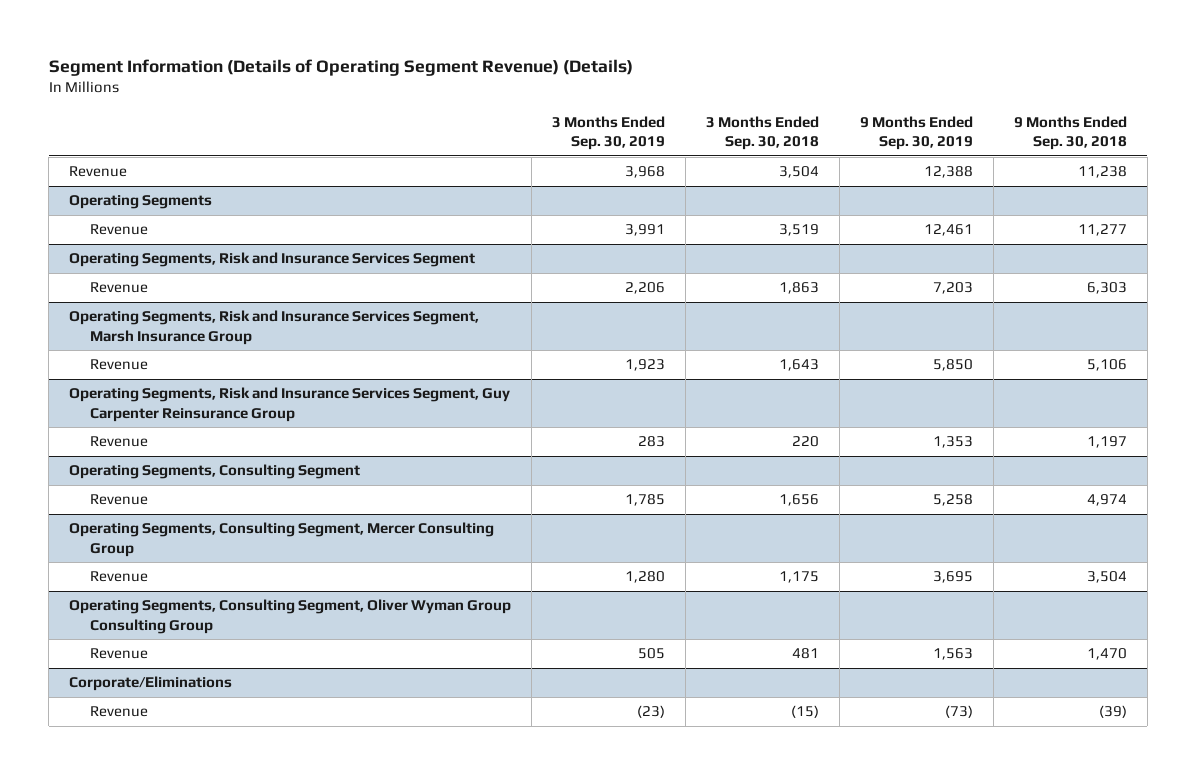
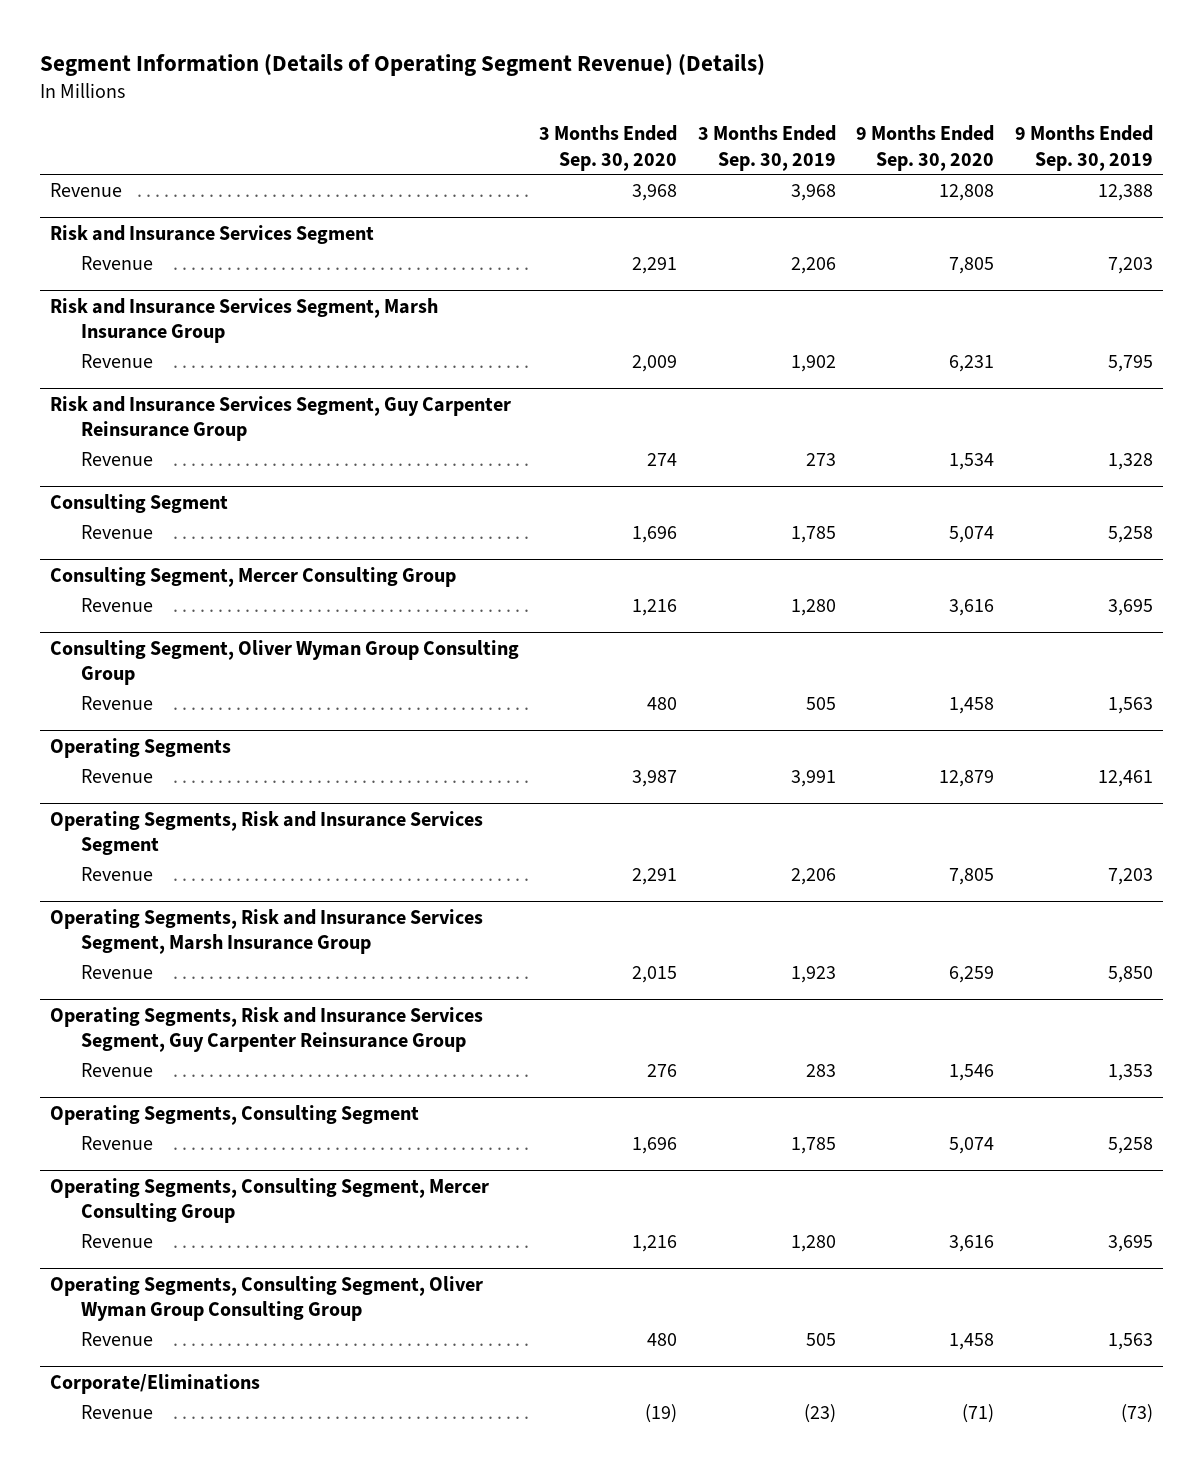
- | 3 Months Ended Sep. 30, 2019 | 3 Months Ended Sep. 30, 2018 | 9 Months Ended Sep. 30, 2019 | 9 Months Ended Sep. 30, 2018
+ | 3 Months Ended Sep. 30, 2020 | 3 Months Ended Sep. 30, 2019 | 9 Months Ended Sep. 30, 2020 | 9 Months Ended Sep. 30, 2019
+ Risk and Insurance Services Segment
+ Revenue | 2,291 | 2,206 | 7,805 | 7,203
+ Risk and Insurance Services Segment, Marsh Insurance Group
+ Revenue | 2,009 | 1,902 | 6,231 | 5,795
+ Risk and Insurance Services Segment, Guy Carpenter Reinsurance Group
+ Revenue | 274 | 273 | 1,534 | 1,328
+ Consulting Segment
+ Revenue | 1,696 | 1,785 | 5,074 | 5,258
+ Consulting Segment, Mercer Consulting Group
+ Revenue | 1,216 | 1,280 | 3,616 | 3,695
+ Consulting Segment, Oliver Wyman Group Consulting Group
+ Revenue | 480 | 505 | 1,458 | 1,563

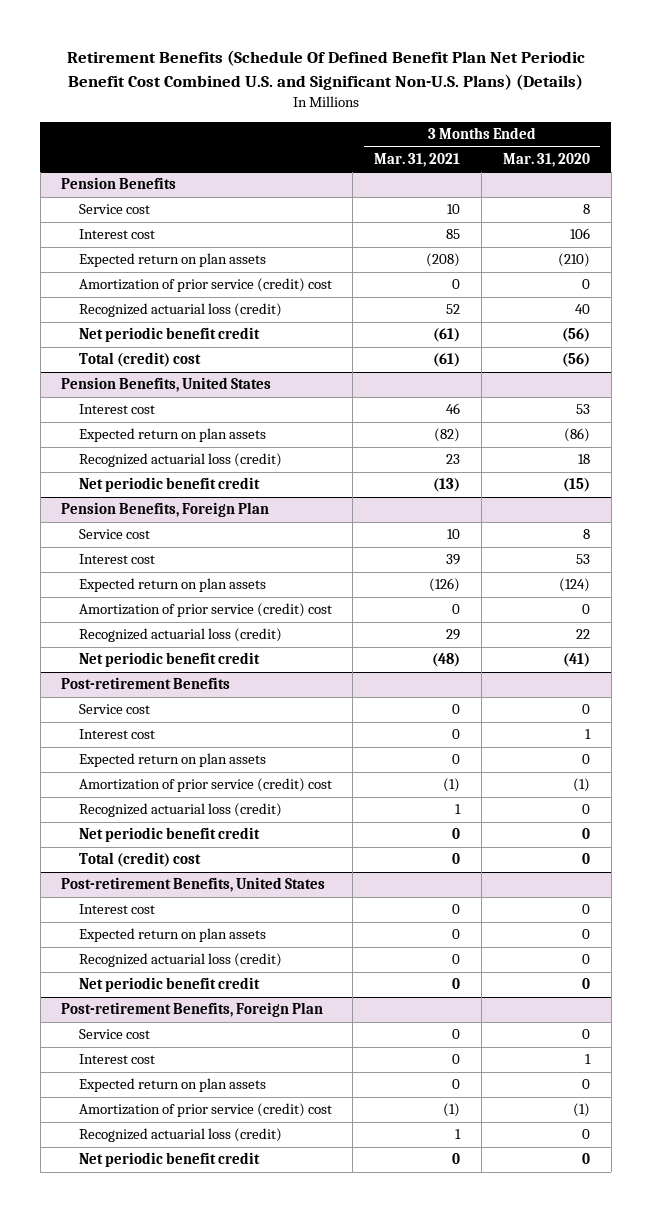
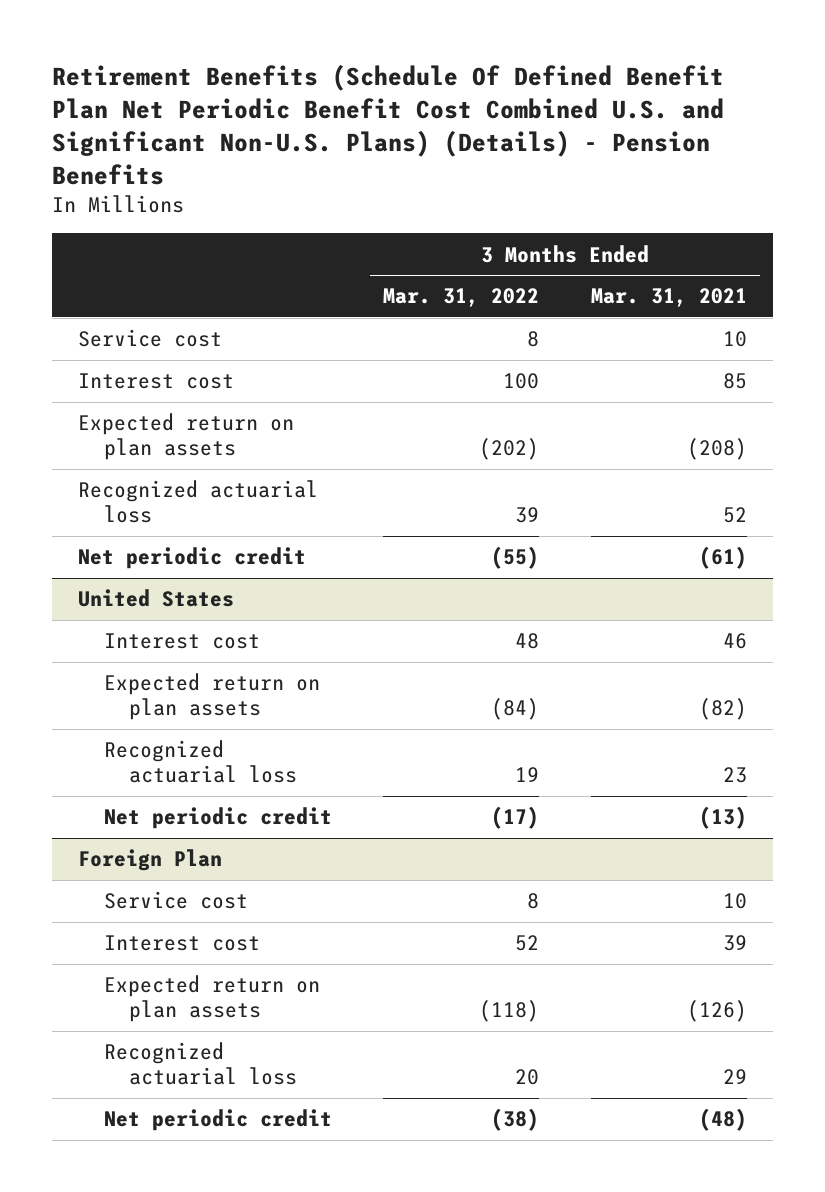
- Retirement Benefits (Schedule Of Defined Benefit Plan Net Periodic Benefit Cost Combined U.S. and Significant Non-U.S. Plans) (Details)
+ Retirement Benefits (Schedule Of Defined Benefit Plan Net Periodic Benefit Cost Combined U.S. and Significant Non-U.S. Plans) (Details) - Pension Benefits
- | 3 Months Ended Mar. 31, 2021 | 3 Months Ended Mar. 31, 2020
+ | 3 Months Ended Mar. 31, 2022 | 3 Months Ended Mar. 31, 2021
- Pension Benefits
- Amortization of prior service (credit) cost | 0 | 0
- Recognized actuarial loss (credit) | 52 | 40
- Net periodic benefit credit | (61) | (56)
- Total (credit) cost | (61) | (56)
- Pension Benefits, United States
+ Recognized actuarial loss | 39 | 52
+ Net periodic credit | (55) | (61)
+ United States
- Recognized actuarial loss (credit) | 23 | 18
- Net periodic benefit credit | (13) | (15)
- Pension Benefits, Foreign Plan
+ Recognized actuarial loss | 19 | 23
+ Net periodic credit | (17) | (13)
+ Foreign Plan
- Amortization of prior service (credit) cost | 0 | 0
- Recognized actuarial loss (credit) | 29 | 22
- Net periodic benefit credit | (48) | (41)
- Post-retirement Benefits
- Service cost | 0 | 0
- Interest cost | 0 | 1
- Expected return on plan assets | 0 | 0
- Amortization of prior service (credit) cost | (1) | (1)
- Recognized actuarial loss (credit) | 1 | 0
- Net periodic benefit credit | 0 | 0
- Total (credit) cost | 0 | 0
- Post-retirement Benefits, United States
- Interest cost | 0 | 0
- Expected return on plan assets | 0 | 0
- Recognized actuarial loss (credit) | 0 | 0
- Net periodic benefit credit | 0 | 0
- Post-retirement Benefits, Foreign Plan
- Service cost | 0 | 0
- Interest cost | 0 | 1
- Expected return on plan assets | 0 | 0
- Amortization of prior service (credit) cost | (1) | (1)
- Recognized actuarial loss (credit) | 1 | 0
- Net periodic benefit credit | 0 | 0
+ Recognized actuarial loss | 20 | 29
+ Net periodic credit | (38) | (48)

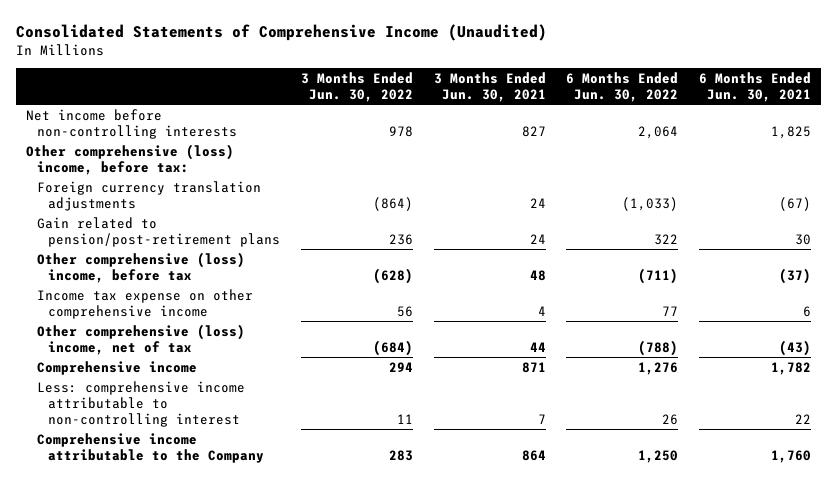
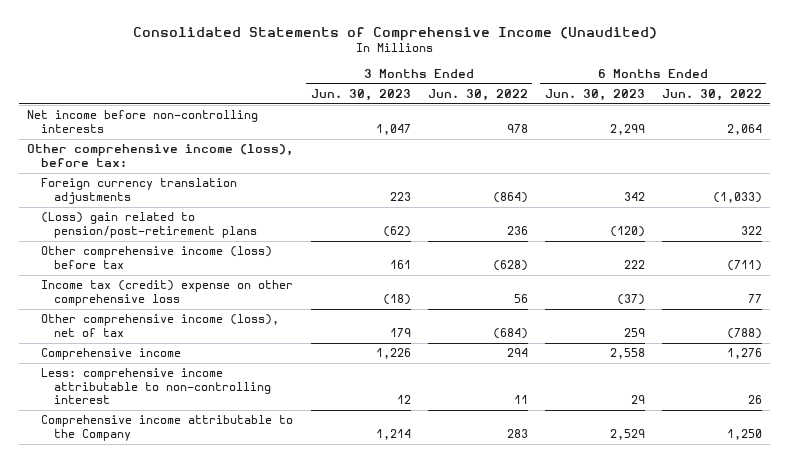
- | 3 Months Ended Jun. 30, 2022 | 3 Months Ended Jun. 30, 2021 | 6 Months Ended Jun. 30, 2022 | 6 Months Ended Jun. 30, 2021
+ | 3 Months Ended Jun. 30, 2023 | 3 Months Ended Jun. 30, 2022 | 6 Months Ended Jun. 30, 2023 | 6 Months Ended Jun. 30, 2022
- Other comprehensive (loss) income, before tax:
+ Other comprehensive income (loss), before tax:
- Gain related to pension/post-retirement plans | 236 | 24 | 322 | 30
- Other comprehensive (loss) income, before tax | (628) | 48 | (711) | (37)
- Income tax expense on other comprehensive income | 56 | 4 | 77 | 6
- Other comprehensive (loss) income, net of tax | (684) | 44 | (788) | (43)
+ (Loss) gain related to pension/post-retirement plans | (62) | 236 | (120) | 322
+ Other comprehensive income (loss) before tax | 161 | (628) | 222 | (711)
+ Income tax (credit) expense on other comprehensive loss | (18) | 56 | (37) | 77
+ Other comprehensive income (loss), net of tax | 179 | (684) | 259 | (788)

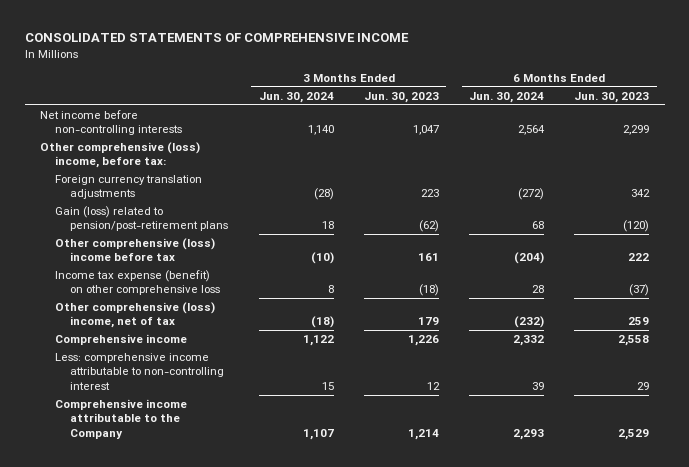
- Consolidated Statements of Comprehensive Income (Unaudited)
+ CONSOLIDATED STATEMENTS OF COMPREHENSIVE INCOME
- | 3 Months Ended Jun. 30, 2023 | 3 Months Ended Jun. 30, 2022 | 6 Months Ended Jun. 30, 2023 | 6 Months Ended Jun. 30, 2022
+ | 3 Months Ended Jun. 30, 2024 | 3 Months Ended Jun. 30, 2023 | 6 Months Ended Jun. 30, 2024 | 6 Months Ended Jun. 30, 2023
- Other comprehensive income (loss), before tax:
+ Other comprehensive (loss) income, before tax:
- (Loss) gain related to pension/post-retirement plans | (62) | 236 | (120) | 322
- Other comprehensive income (loss) before tax | 161 | (628) | 222 | (711)
- Income tax (credit) expense on other comprehensive loss | (18) | 56 | (37) | 77
- Other comprehensive income (loss), net of tax | 179 | (684) | 259 | (788)
+ Gain (loss) related to pension/post-retirement plans | 18 | (62) | 68 | (120)
+ Other comprehensive (loss) income before tax | (10) | 161 | (204) | 222
+ Income tax expense (benefit) on other comprehensive loss | 8 | (18) | 28 | (37)
+ Other comprehensive (loss) income, net of tax | (18) | 179 | (232) | 259

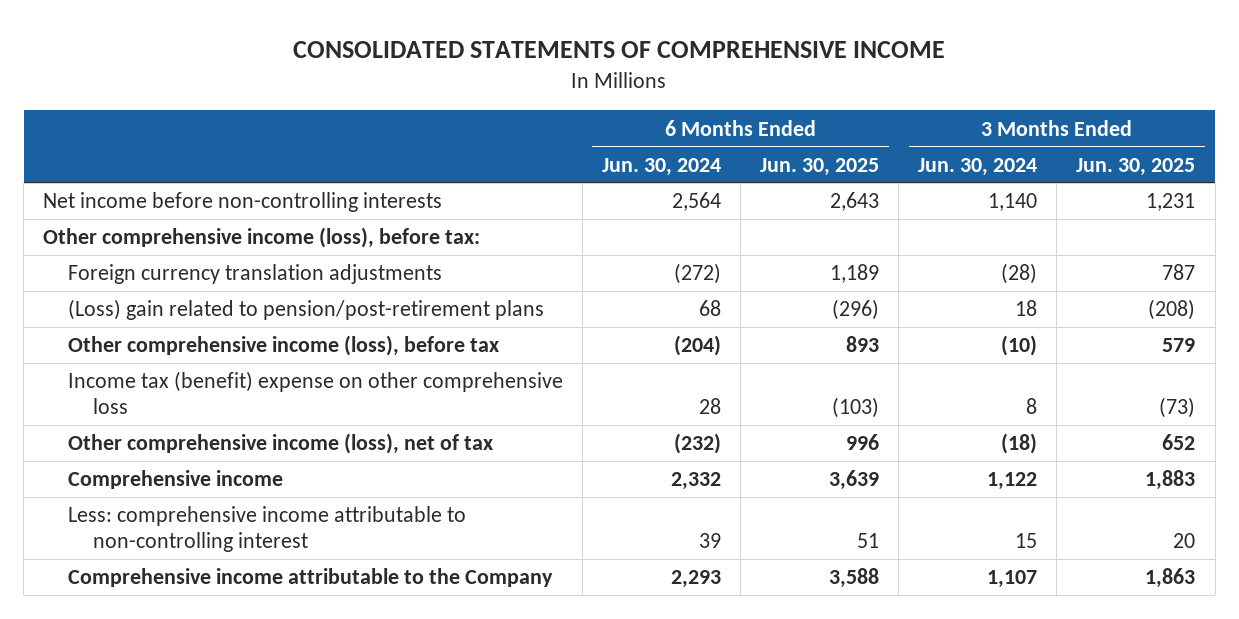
- | 3 Months Ended Jun. 30, 2024 | 3 Months Ended Jun. 30, 2023 | 6 Months Ended Jun. 30, 2024 | 6 Months Ended Jun. 30, 2023
+ | 6 Months Ended Jun. 30, 2024 | 6 Months Ended Jun. 30, 2025 | 3 Months Ended Jun. 30, 2024 | 3 Months Ended Jun. 30, 2025
- Other comprehensive (loss) income, before tax:
+ Other comprehensive income (loss), before tax:
- Gain (loss) related to pension/post-retirement plans | 18 | (62) | 68 | (120)
- Other comprehensive (loss) income before tax | (10) | 161 | (204) | 222
- Income tax expense (benefit) on other comprehensive loss | 8 | (18) | 28 | (37)
- Other comprehensive (loss) income, net of tax | (18) | 179 | (232) | 259
+ (Loss) gain related to pension/post-retirement plans | 68 | (296) | 18 | (208)
+ Other comprehensive income (loss), before tax | (204) | 893 | (10) | 579
+ Income tax (benefit) expense on other comprehensive loss | 28 | (103) | 8 | (73)
+ Other comprehensive income (loss), net of tax | (232) | 996 | (18) | 652

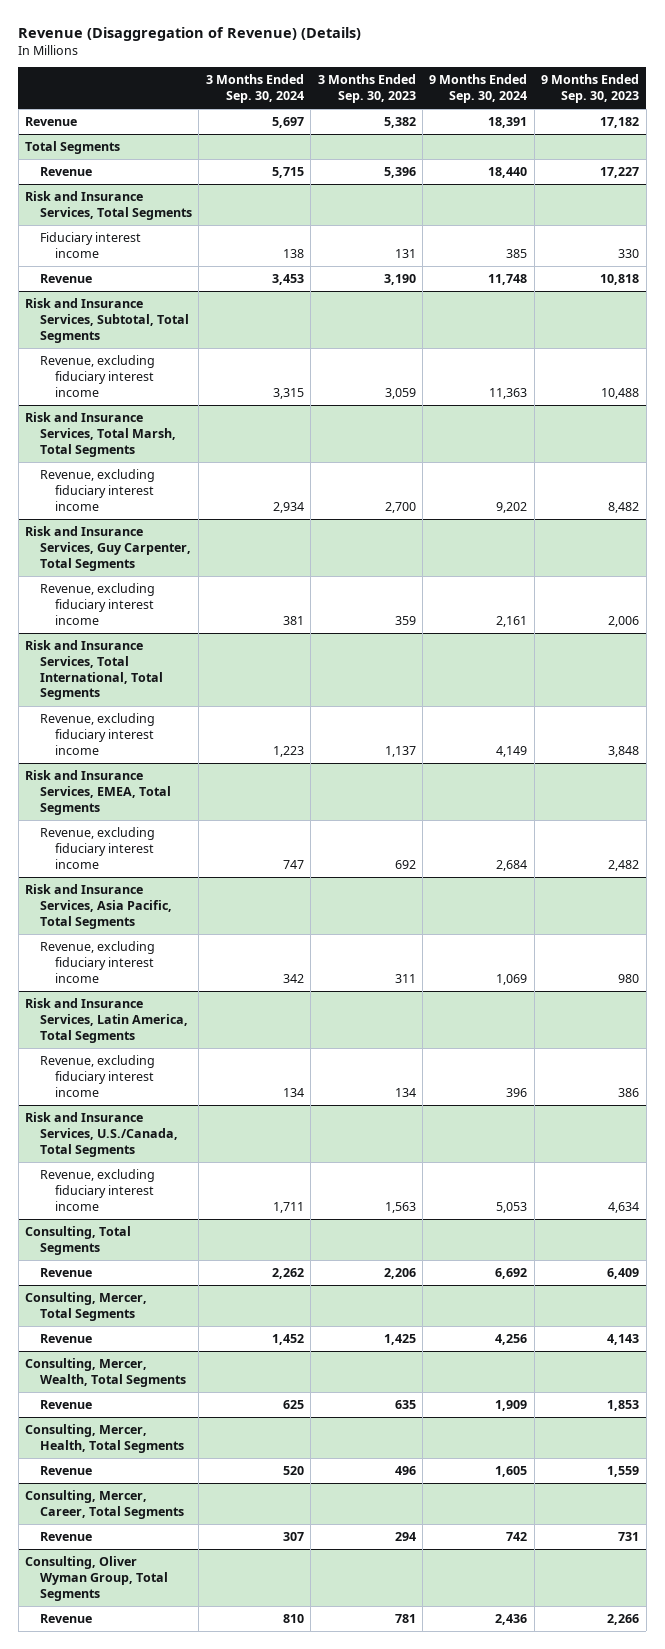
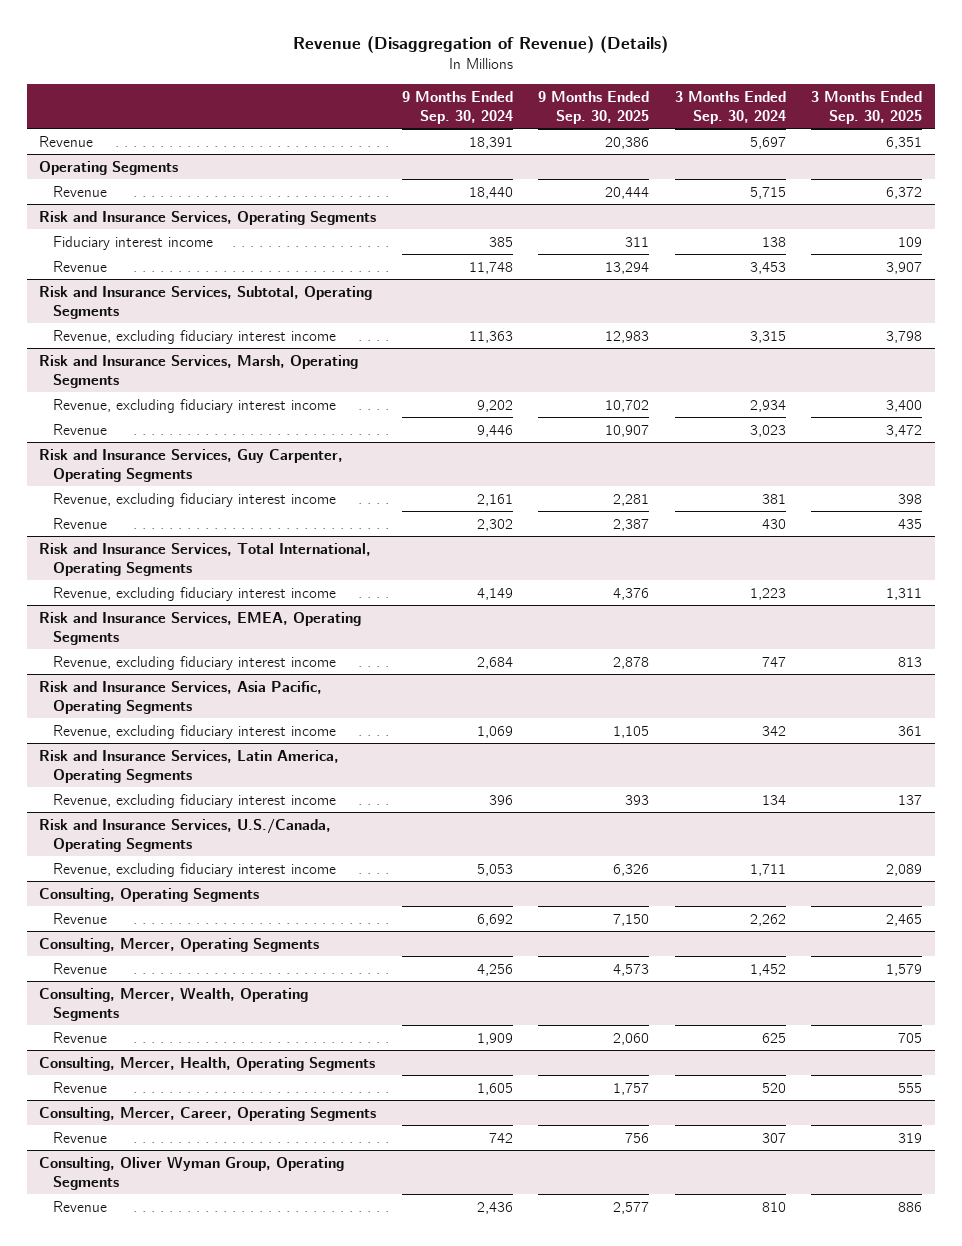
- | 3 Months Ended Sep. 30, 2024 | 3 Months Ended Sep. 30, 2023 | 9 Months Ended Sep. 30, 2024 | 9 Months Ended Sep. 30, 2023
+ | 9 Months Ended Sep. 30, 2024 | 9 Months Ended Sep. 30, 2025 | 3 Months Ended Sep. 30, 2024 | 3 Months Ended Sep. 30, 2025
- Total Segments
+ Operating Segments
- Risk and Insurance Services, Total Segments
+ Risk and Insurance Services, Operating Segments
- Risk and Insurance Services, Subtotal, Total Segments
+ Risk and Insurance Services, Subtotal, Operating Segments
- Risk and Insurance Services, Total Marsh, Total Segments
+ Risk and Insurance Services, Marsh, Operating Segments
- Risk and Insurance Services, Guy Carpenter, Total Segments
+ Revenue | 9,446 | 10,907 | 3,023 | 3,472
+ Risk and Insurance Services, Guy Carpenter, Operating Segments
- Risk and Insurance Services, Total International, Total Segments
+ Revenue | 2,302 | 2,387 | 430 | 435
+ Risk and Insurance Services, Total International, Operating Segments
- Risk and Insurance Services, EMEA, Total Segments
+ Risk and Insurance Services, EMEA, Operating Segments
- Risk and Insurance Services, Asia Pacific, Total Segments
+ Risk and Insurance Services, Asia Pacific, Operating Segments
- Risk and Insurance Services, Latin America, Total Segments
+ Risk and Insurance Services, Latin America, Operating Segments
- Risk and Insurance Services, U.S./Canada, Total Segments
+ Risk and Insurance Services, U.S./Canada, Operating Segments
- Consulting, Total Segments
+ Consulting, Operating Segments
- Consulting, Mercer, Total Segments
+ Consulting, Mercer, Operating Segments
- Consulting, Mercer, Wealth, Total Segments
+ Consulting, Mercer, Wealth, Operating Segments
- Consulting, Mercer, Health, Total Segments
+ Consulting, Mercer, Health, Operating Segments
- Consulting, Mercer, Career, Total Segments
+ Consulting, Mercer, Career, Operating Segments
- Consulting, Oliver Wyman Group, Total Segments
+ Consulting, Oliver Wyman Group, Operating Segments

